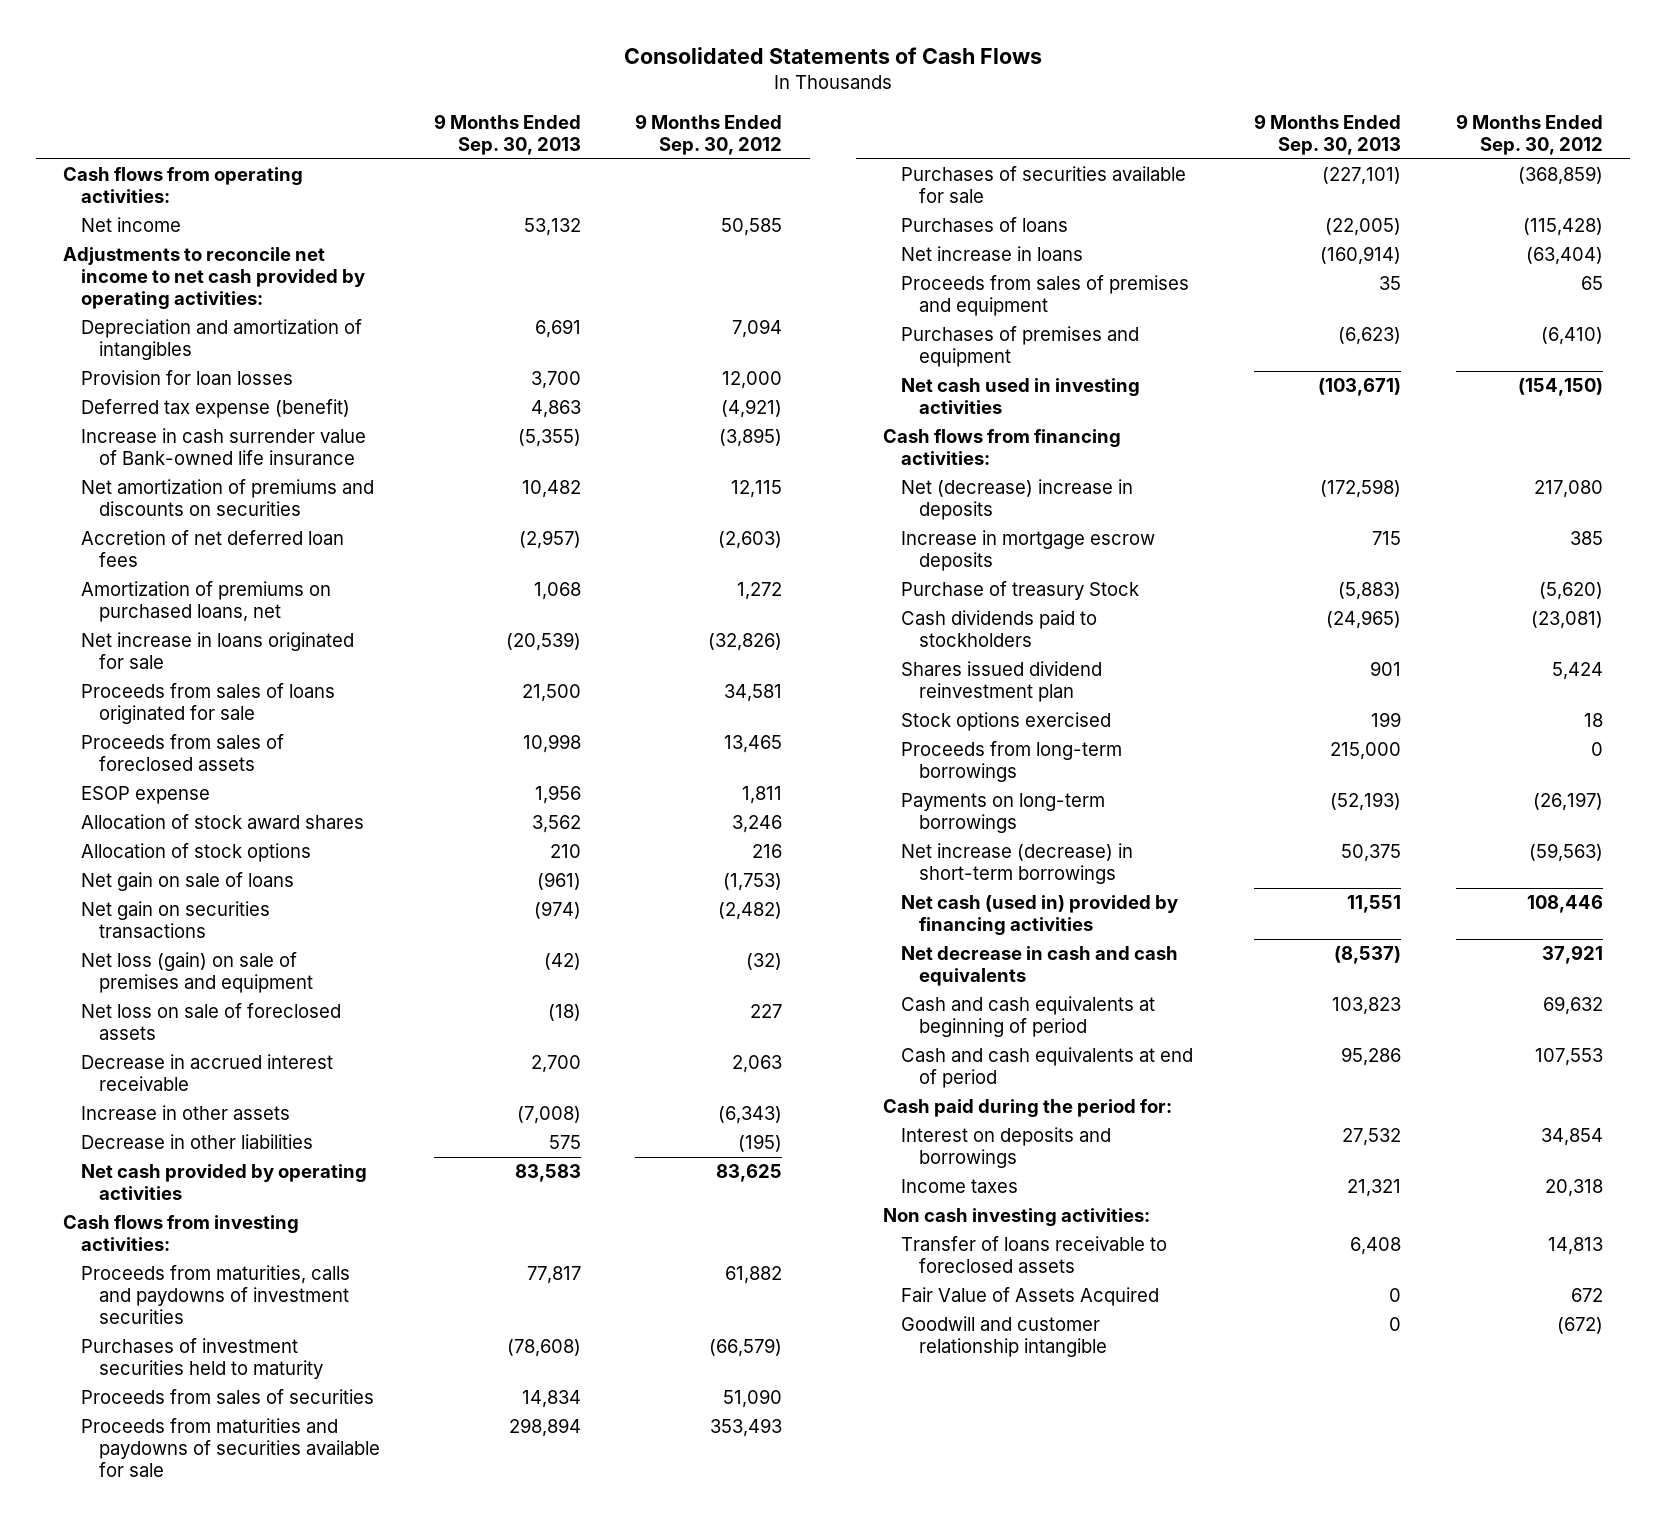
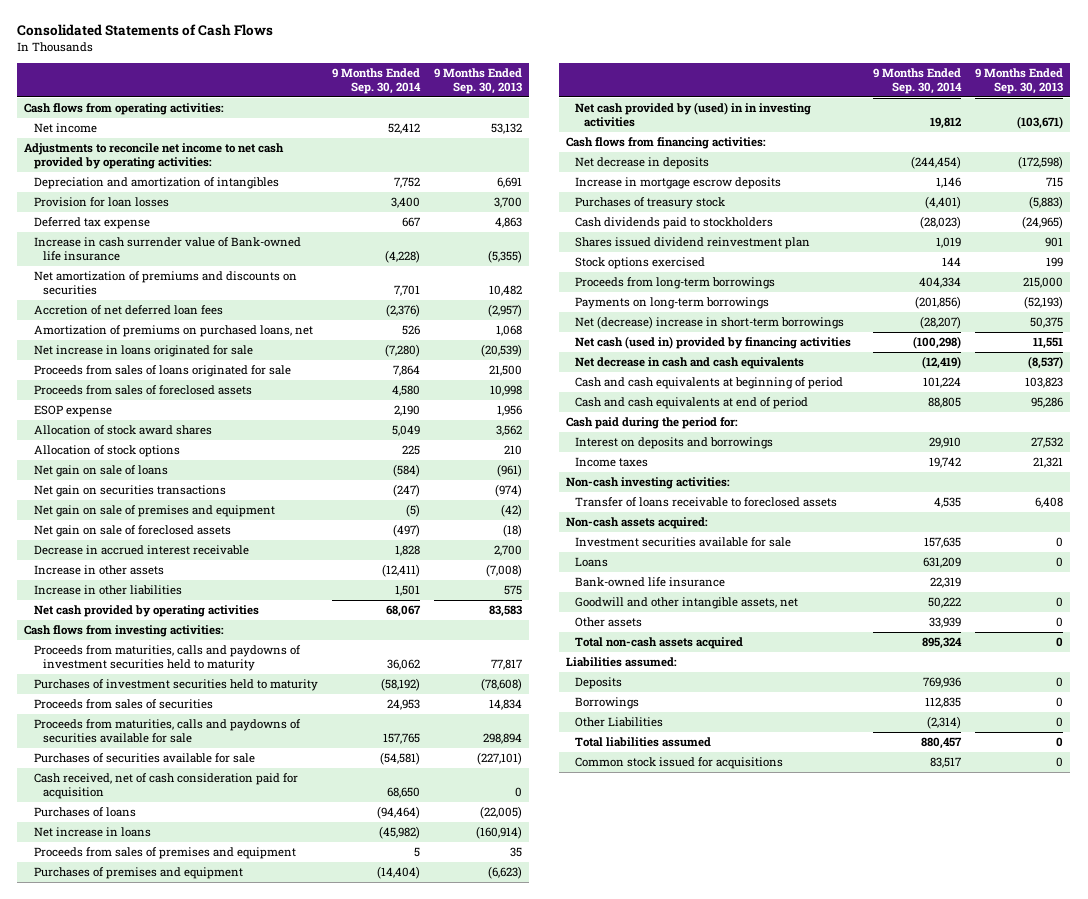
- | 9 Months Ended Sep. 30, 2013 | 9 Months Ended Sep. 30, 2012
+ | 9 Months Ended Sep. 30, 2014 | 9 Months Ended Sep. 30, 2013
- Deferred tax expense (benefit) | 4,863 | (4,921)
+ Deferred tax expense | 667 | 4,863
- Net loss (gain) on sale of premises and equipment | (42) | (32)
- Net loss on sale of foreclosed assets | (18) | 227
+ Net gain on sale of premises and equipment | (5) | (42)
+ Net gain on sale of foreclosed assets | (497) | (18)
- Decrease in other liabilities | 575 | (195)
+ Increase in other liabilities | 1,501 | 575
- Proceeds from maturities, calls and paydowns of investment securities | 77,817 | 61,882
+ Proceeds from maturities, calls and paydowns of investment securities held to maturity | 36,062 | 77,817
- Proceeds from maturities and paydowns of securities available for sale | 298,894 | 353,493
+ Proceeds from maturities, calls and paydowns of securities available for sale | 157,765 | 298,894
+ Cash received, net of cash consideration paid for acquisition | 68,650 | 0
- Net cash used in investing activities | (103,671) | (154,150)
+ Net cash provided by (used) in in investing activities | 19,812 | (103,671)
- Net (decrease) increase in deposits | (172,598) | 217,080
+ Net decrease in deposits | (244,454) | (172,598)
- Purchase of treasury Stock | (5,883) | (5,620)
+ Purchases of treasury stock | (4,401) | (5,883)
- Net increase (decrease) in short-term borrowings | 50,375 | (59,563)
+ Net (decrease) increase in short-term borrowings | (28,207) | 50,375
- Non cash investing activities:
+ Non-cash investing activities:
- Fair Value of Assets Acquired | 0 | 672
- Goodwill and customer relationship intangible | 0 | (672)
+ Non-cash assets acquired:
+ Investment securities available for sale | 157,635 | 0
+ Loans | 631,209 | 0
+ Bank-owned life insurance | 22,319 |
+ Goodwill and other intangible assets, net | 50,222 | 0
+ Other assets | 33,939 | 0
+ Total non-cash assets acquired | 895,324 | 0
+ Liabilities assumed:
+ Deposits | 769,936 | 0
+ Borrowings | 112,835 | 0
+ Other Liabilities | (2,314) | 0
+ Total liabilities assumed | 880,457 | 0
+ Common stock issued for acquisitions | 83,517 | 0

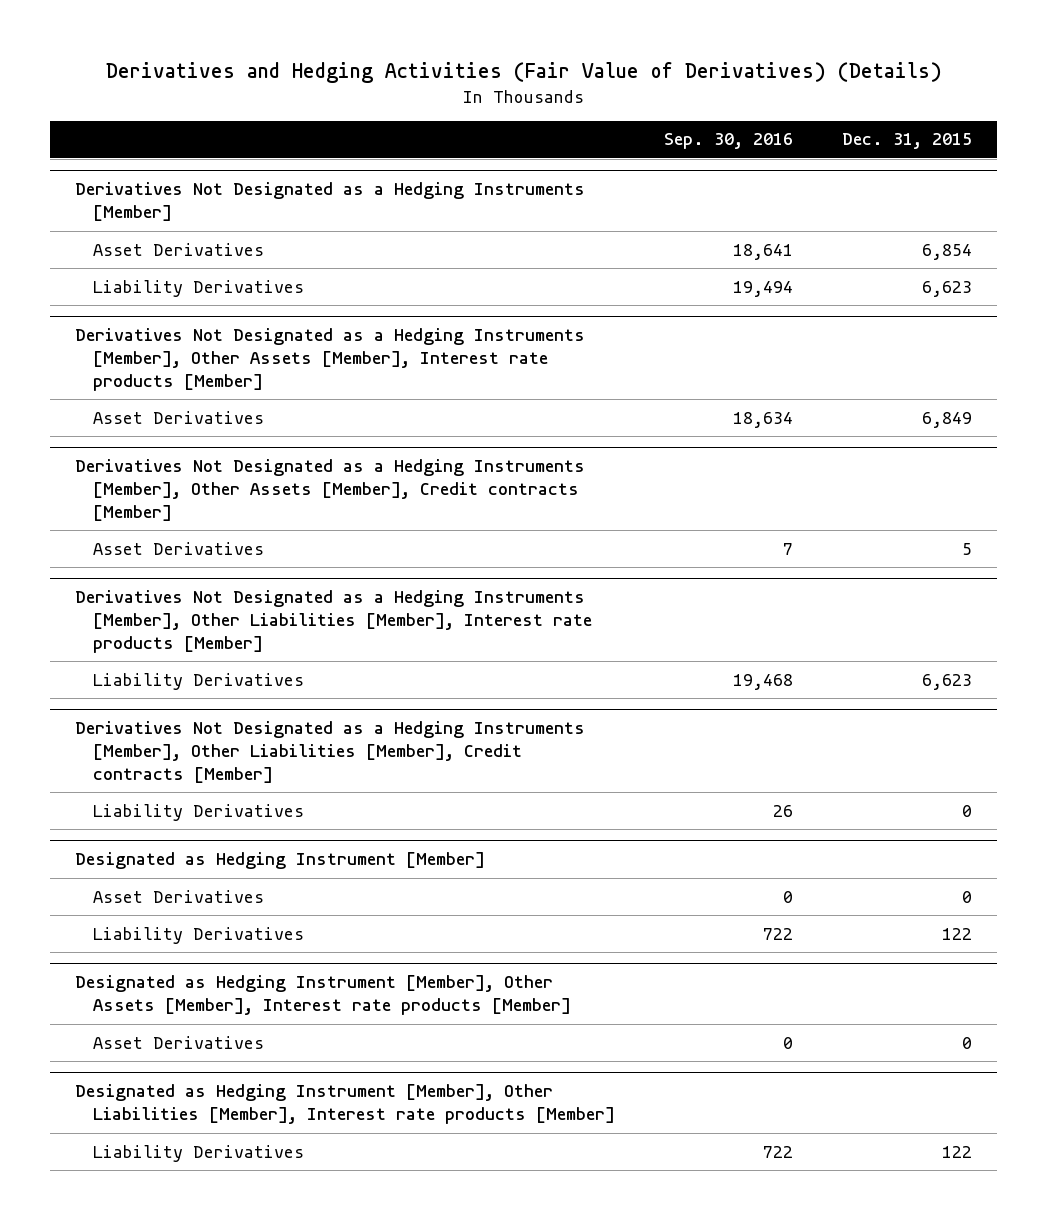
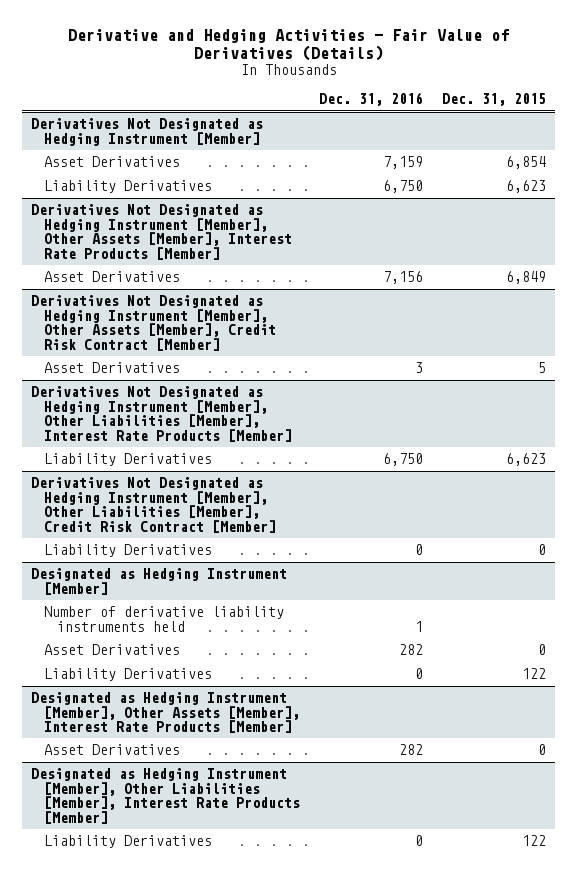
- Derivatives and Hedging Activities (Fair Value of Derivatives) (Details)
+ Derivative and Hedging Activities - Fair Value of Derivatives (Details)
- | Sep. 30, 2016 | Dec. 31, 2015
+ | Dec. 31, 2016 | Dec. 31, 2015
- Derivatives Not Designated as a Hedging Instruments [Member]
+ Derivatives Not Designated as Hedging Instrument [Member]
- Derivatives Not Designated as a Hedging Instruments [Member], Other Assets [Member], Interest rate products [Member]
+ Derivatives Not Designated as Hedging Instrument [Member], Other Assets [Member], Interest Rate Products [Member]
- Derivatives Not Designated as a Hedging Instruments [Member], Other Assets [Member], Credit contracts [Member]
+ Derivatives Not Designated as Hedging Instrument [Member], Other Assets [Member], Credit Risk Contract [Member]
- Derivatives Not Designated as a Hedging Instruments [Member], Other Liabilities [Member], Interest rate products [Member]
+ Derivatives Not Designated as Hedging Instrument [Member], Other Liabilities [Member], Interest Rate Products [Member]
- Derivatives Not Designated as a Hedging Instruments [Member], Other Liabilities [Member], Credit contracts [Member]
+ Derivatives Not Designated as Hedging Instrument [Member], Other Liabilities [Member], Credit Risk Contract [Member]
@ Designated as Hedging Instrument [Member]
+ Number of derivative liability instruments held | 1 |
- Designated as Hedging Instrument [Member], Other Assets [Member], Interest rate products [Member]
+ Designated as Hedging Instrument [Member], Other Assets [Member], Interest Rate Products [Member]
- Designated as Hedging Instrument [Member], Other Liabilities [Member], Interest rate products [Member]
+ Designated as Hedging Instrument [Member], Other Liabilities [Member], Interest Rate Products [Member]

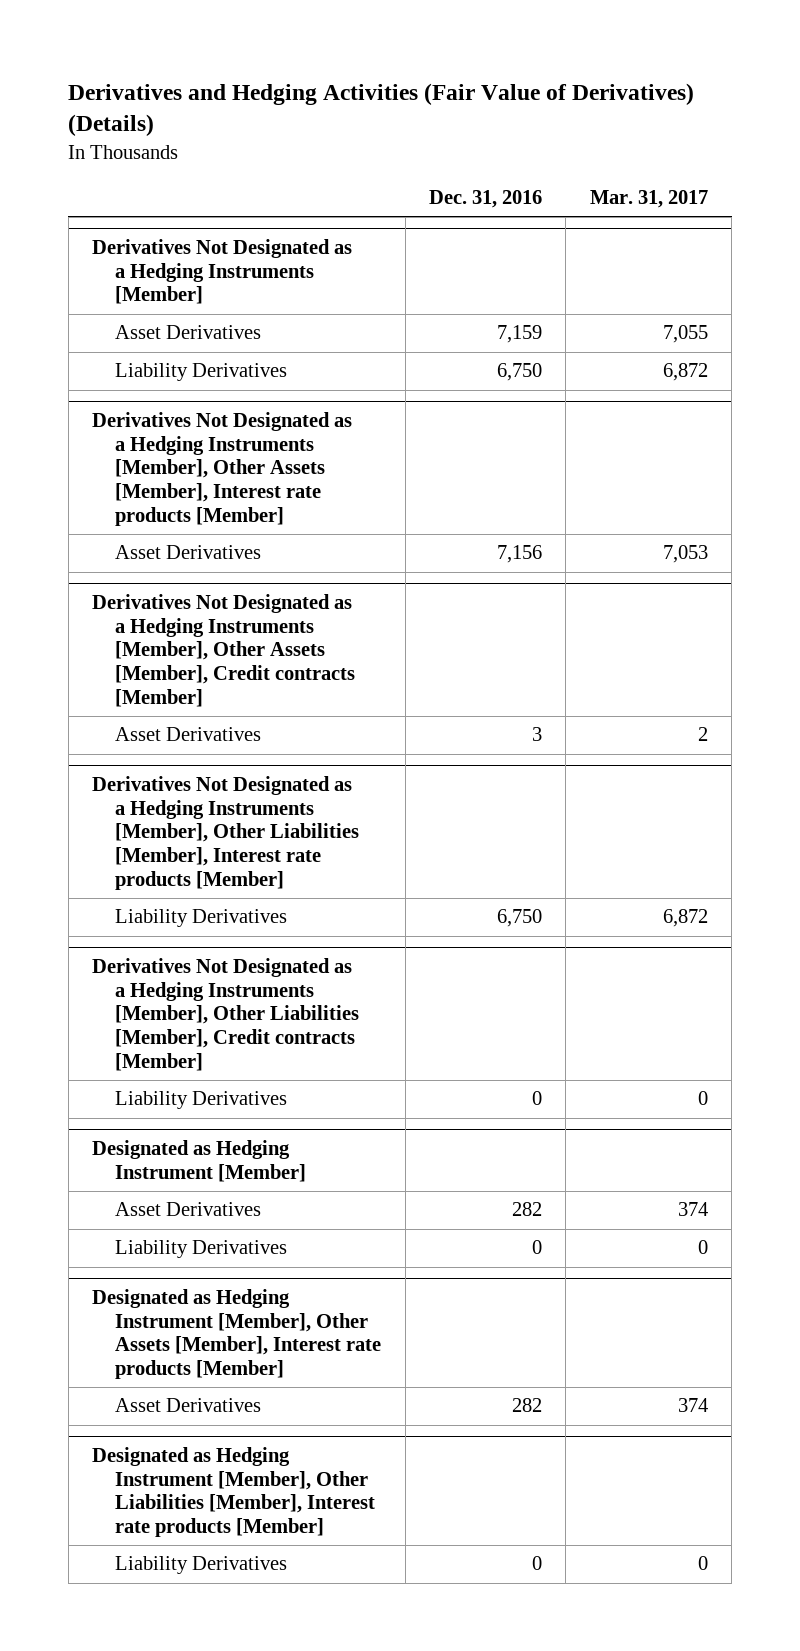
- Derivative and Hedging Activities - Fair Value of Derivatives (Details)
+ Derivatives and Hedging Activities (Fair Value of Derivatives) (Details)
- | Dec. 31, 2016 | Dec. 31, 2015
+ | Dec. 31, 2016 | Mar. 31, 2017
- Derivatives Not Designated as Hedging Instrument [Member]
+ Derivatives Not Designated as a Hedging Instruments [Member]
- Derivatives Not Designated as Hedging Instrument [Member], Other Assets [Member], Interest Rate Products [Member]
+ Derivatives Not Designated as a Hedging Instruments [Member], Other Assets [Member], Interest rate products [Member]
- Derivatives Not Designated as Hedging Instrument [Member], Other Assets [Member], Credit Risk Contract [Member]
+ Derivatives Not Designated as a Hedging Instruments [Member], Other Assets [Member], Credit contracts [Member]
- Derivatives Not Designated as Hedging Instrument [Member], Other Liabilities [Member], Interest Rate Products [Member]
+ Derivatives Not Designated as a Hedging Instruments [Member], Other Liabilities [Member], Interest rate products [Member]
- Derivatives Not Designated as Hedging Instrument [Member], Other Liabilities [Member], Credit Risk Contract [Member]
+ Derivatives Not Designated as a Hedging Instruments [Member], Other Liabilities [Member], Credit contracts [Member]
@ Designated as Hedging Instrument [Member]
- Number of derivative liability instruments held | 1 |
- Designated as Hedging Instrument [Member], Other Assets [Member], Interest Rate Products [Member]
+ Designated as Hedging Instrument [Member], Other Assets [Member], Interest rate products [Member]
- Designated as Hedging Instrument [Member], Other Liabilities [Member], Interest Rate Products [Member]
+ Designated as Hedging Instrument [Member], Other Liabilities [Member], Interest rate products [Member]

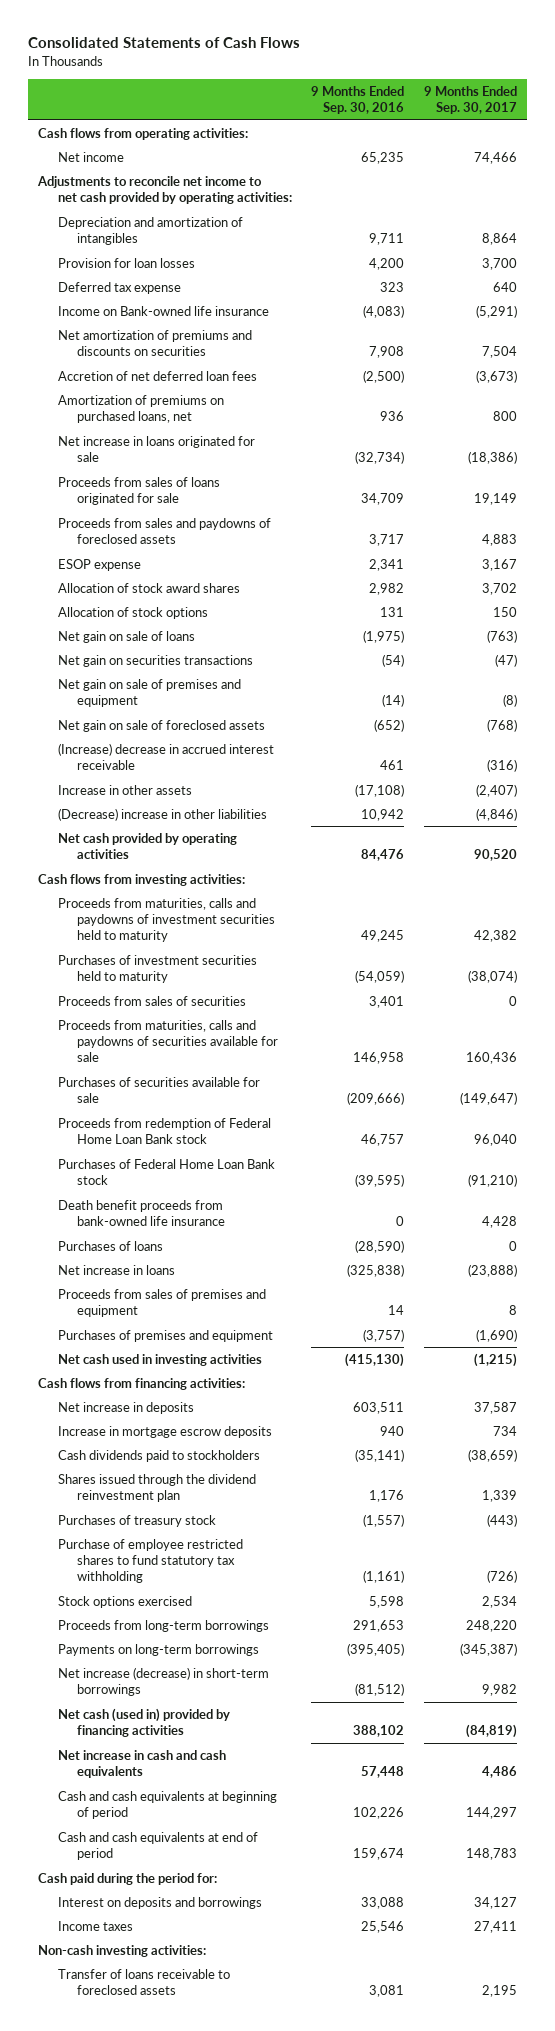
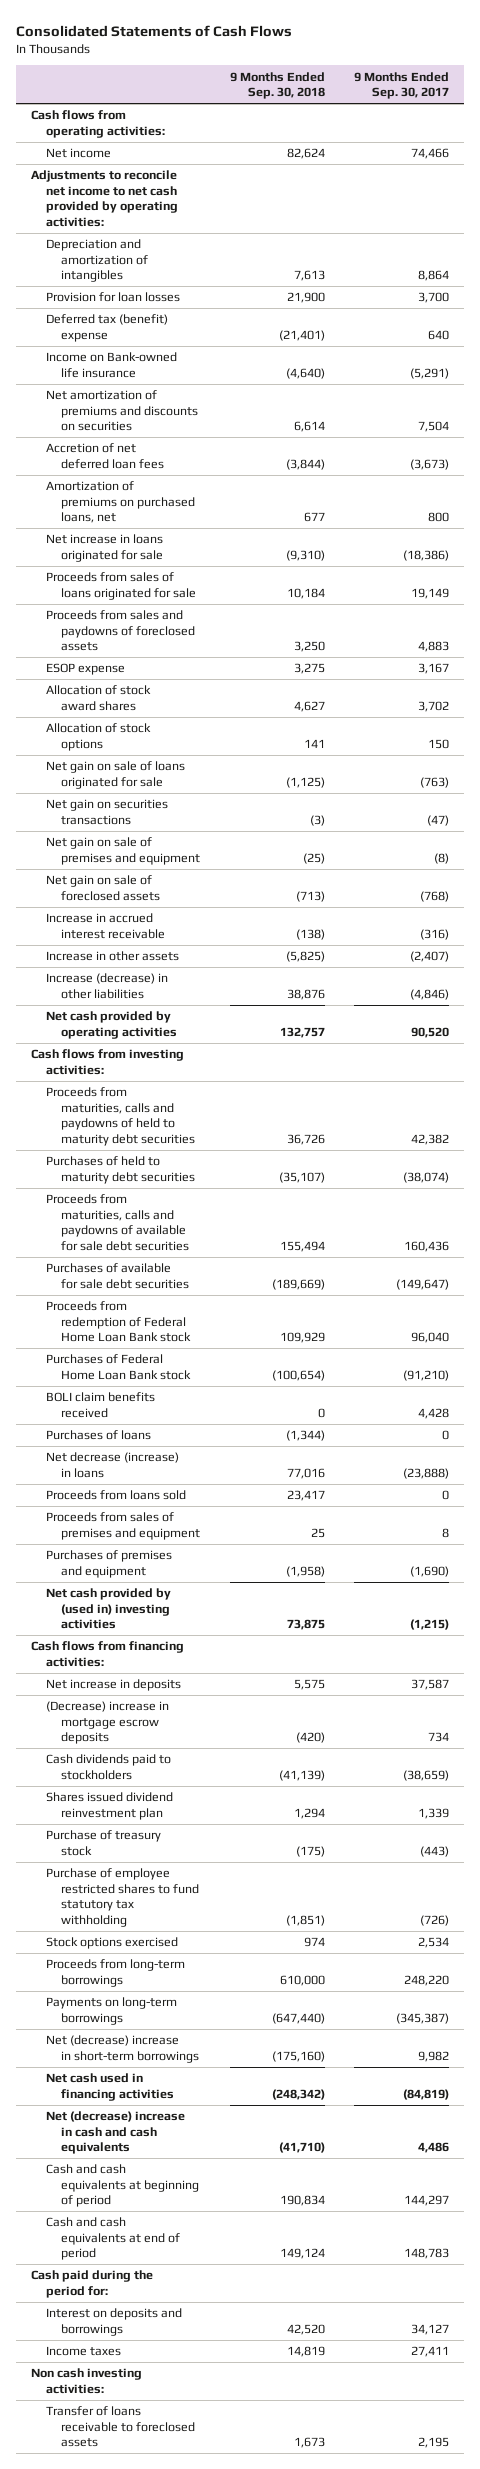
- | 9 Months Ended Sep. 30, 2016 | 9 Months Ended Sep. 30, 2017
+ | 9 Months Ended Sep. 30, 2018 | 9 Months Ended Sep. 30, 2017
- Deferred tax expense | 323 | 640
+ Deferred tax (benefit) expense | (21,401) | 640
- Net gain on sale of loans | (1,975) | (763)
+ Net gain on sale of loans originated for sale | (1,125) | (763)
- (Increase) decrease in accrued interest receivable | 461 | (316)
+ Increase in accrued interest receivable | (138) | (316)
- (Decrease) increase in other liabilities | 10,942 | (4,846)
+ Increase (decrease) in other liabilities | 38,876 | (4,846)
- Proceeds from maturities, calls and paydowns of investment securities held to maturity | 49,245 | 42,382
- Purchases of investment securities held to maturity | (54,059) | (38,074)
- Proceeds from sales of securities | 3,401 | 0
- Proceeds from maturities, calls and paydowns of securities available for sale | 146,958 | 160,436
- Purchases of securities available for sale | (209,666) | (149,647)
+ Proceeds from maturities, calls and paydowns of held to maturity debt securities | 36,726 | 42,382
+ Purchases of held to maturity debt securities | (35,107) | (38,074)
+ Proceeds from maturities, calls and paydowns of available for sale debt securities | 155,494 | 160,436
+ Purchases of available for sale debt securities | (189,669) | (149,647)
- Death benefit proceeds from bank-owned life insurance | 0 | 4,428
+ BOLI claim benefits received | 0 | 4,428
- Net increase in loans | (325,838) | (23,888)
+ Net decrease (increase) in loans | 77,016 | (23,888)
+ Proceeds from loans sold | 23,417 | 0
- Net cash used in investing activities | (415,130) | (1,215)
+ Net cash provided by (used in) investing activities | 73,875 | (1,215)
- Increase in mortgage escrow deposits | 940 | 734
+ (Decrease) increase in mortgage escrow deposits | (420) | 734
- Shares issued through the dividend reinvestment plan | 1,176 | 1,339
- Purchases of treasury stock | (1,557) | (443)
+ Shares issued dividend reinvestment plan | 1,294 | 1,339
+ Purchase of treasury stock | (175) | (443)
- Net increase (decrease) in short-term borrowings | (81,512) | 9,982
- Net cash (used in) provided by financing activities | 388,102 | (84,819)
- Net increase in cash and cash equivalents | 57,448 | 4,486
+ Net (decrease) increase in short-term borrowings | (175,160) | 9,982
+ Net cash used in financing activities | (248,342) | (84,819)
+ Net (decrease) increase in cash and cash equivalents | (41,710) | 4,486
- Non-cash investing activities:
+ Non cash investing activities:

